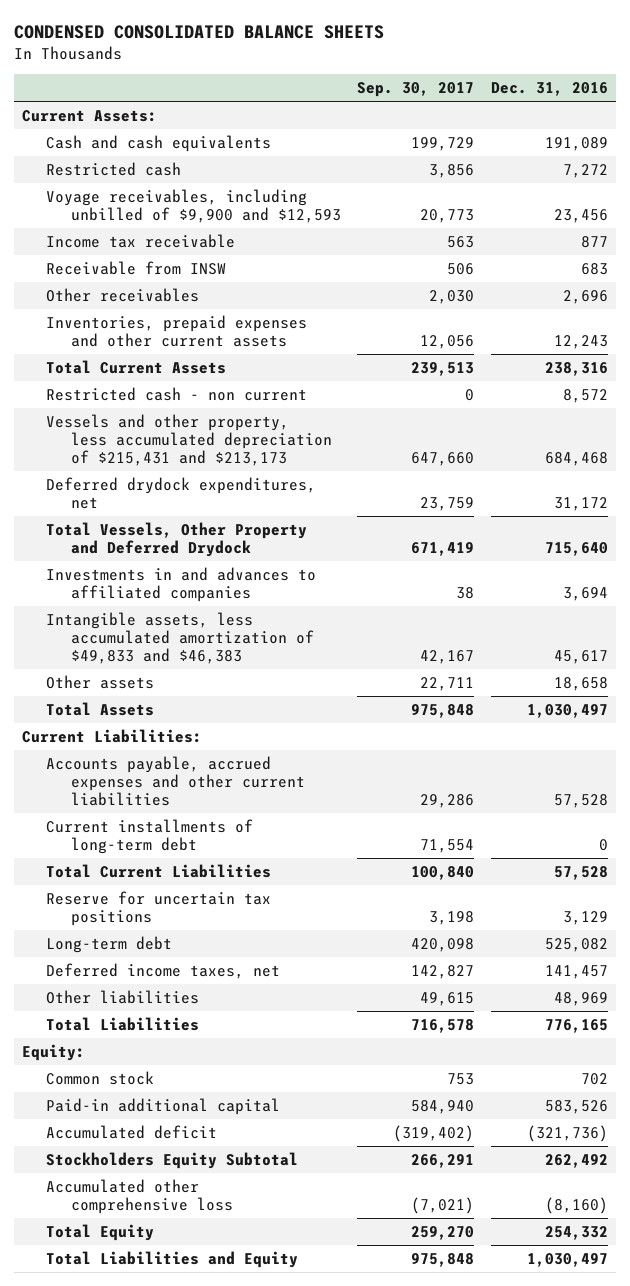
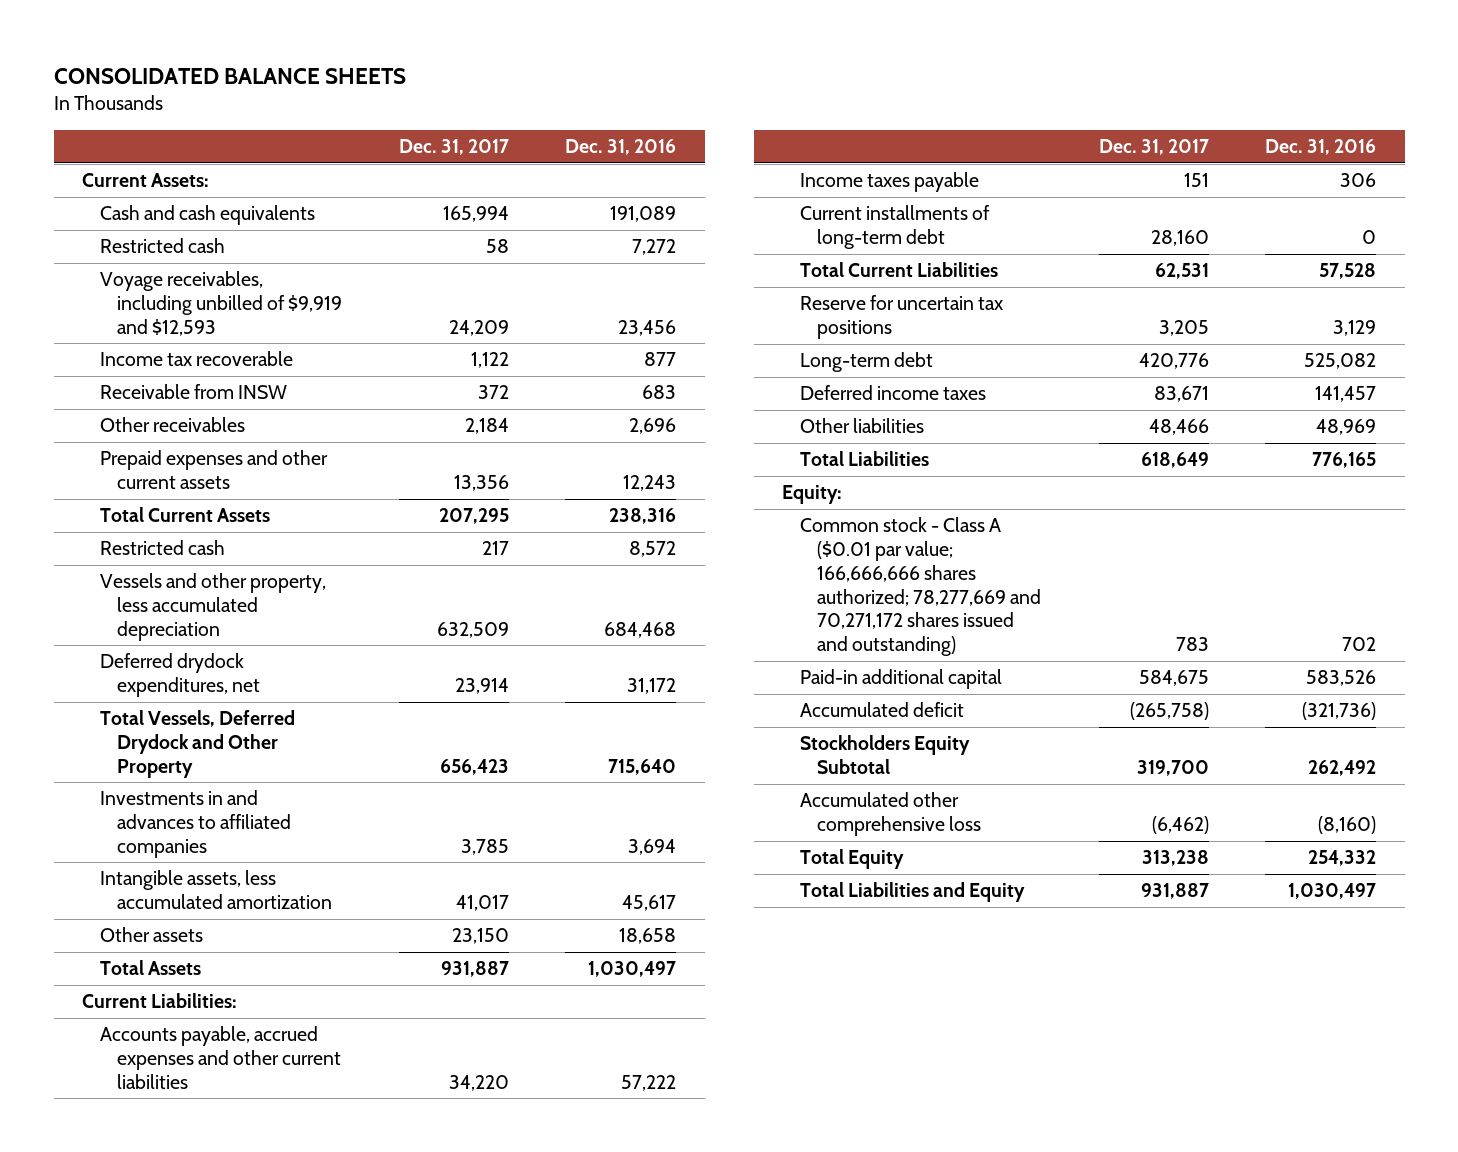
- CONDENSED CONSOLIDATED BALANCE SHEETS
+ CONSOLIDATED BALANCE SHEETS
- | Sep. 30, 2017 | Dec. 31, 2016
+ | Dec. 31, 2017 | Dec. 31, 2016
- Voyage receivables, including unbilled of $9,900 and $12,593 | 20,773 | 23,456
- Income tax receivable | 563 | 877
+ Voyage receivables, including unbilled of $9,919 and $12,593 | 24,209 | 23,456
+ Income tax recoverable | 1,122 | 877
- Inventories, prepaid expenses and other current assets | 12,056 | 12,243
+ Prepaid expenses and other current assets | 13,356 | 12,243
- Restricted cash - non current | 0 | 8,572
- Vessels and other property, less accumulated depreciation of $215,431 and $213,173 | 647,660 | 684,468
+ Restricted cash | 217 | 8,572
+ Vessels and other property, less accumulated depreciation | 632,509 | 684,468
- Total Vessels, Other Property and Deferred Drydock | 671,419 | 715,640
+ Total Vessels, Deferred Drydock and Other Property | 656,423 | 715,640
- Intangible assets, less accumulated amortization of $49,833 and $46,383 | 42,167 | 45,617
+ Intangible assets, less accumulated amortization | 41,017 | 45,617
- Accounts payable, accrued expenses and other current liabilities | 29,286 | 57,528
+ Accounts payable, accrued expenses and other current liabilities | 34,220 | 57,222
+ Income taxes payable | 151 | 306
- Deferred income taxes, net | 142,827 | 141,457
+ Deferred income taxes | 83,671 | 141,457
- Common stock | 753 | 702
+ Common stock - Class A ($0.01 par value; 166,666,666 shares authorized; 78,277,669 and 70,271,172 shares issued and outstanding) | 783 | 702

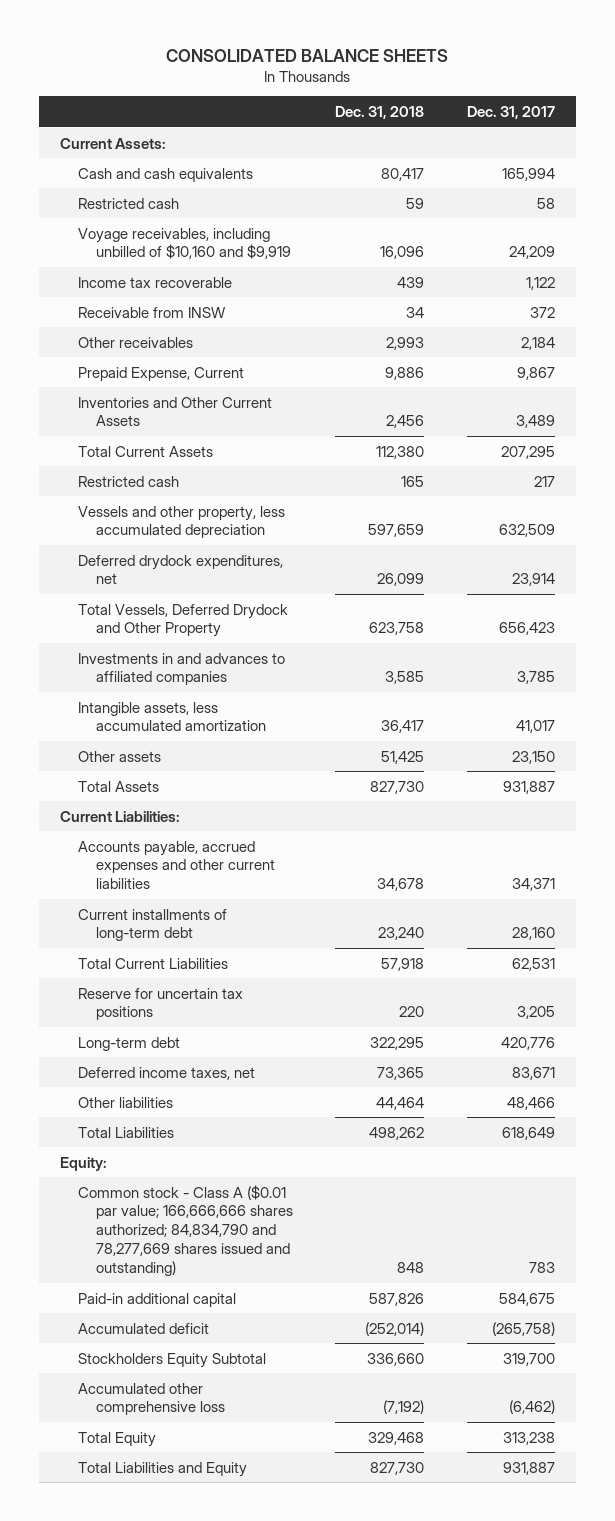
- | Dec. 31, 2017 | Dec. 31, 2016
+ | Dec. 31, 2018 | Dec. 31, 2017
- Voyage receivables, including unbilled of $9,919 and $12,593 | 24,209 | 23,456
+ Voyage receivables, including unbilled of $10,160 and $9,919 | 16,096 | 24,209
- Prepaid expenses and other current assets | 13,356 | 12,243
+ Prepaid Expense, Current | 9,886 | 9,867
+ Inventories and Other Current Assets | 2,456 | 3,489
- Accounts payable, accrued expenses and other current liabilities | 34,220 | 57,222
- Income taxes payable | 151 | 306
+ Accounts payable, accrued expenses and other current liabilities | 34,678 | 34,371
- Deferred income taxes | 83,671 | 141,457
+ Deferred income taxes, net | 73,365 | 83,671
- Common stock - Class A ($0.01 par value; 166,666,666 shares authorized; 78,277,669 and 70,271,172 shares issued and outstanding) | 783 | 702
+ Common stock - Class A ($0.01 par value; 166,666,666 shares authorized; 84,834,790 and 78,277,669 shares issued and outstanding) | 848 | 783

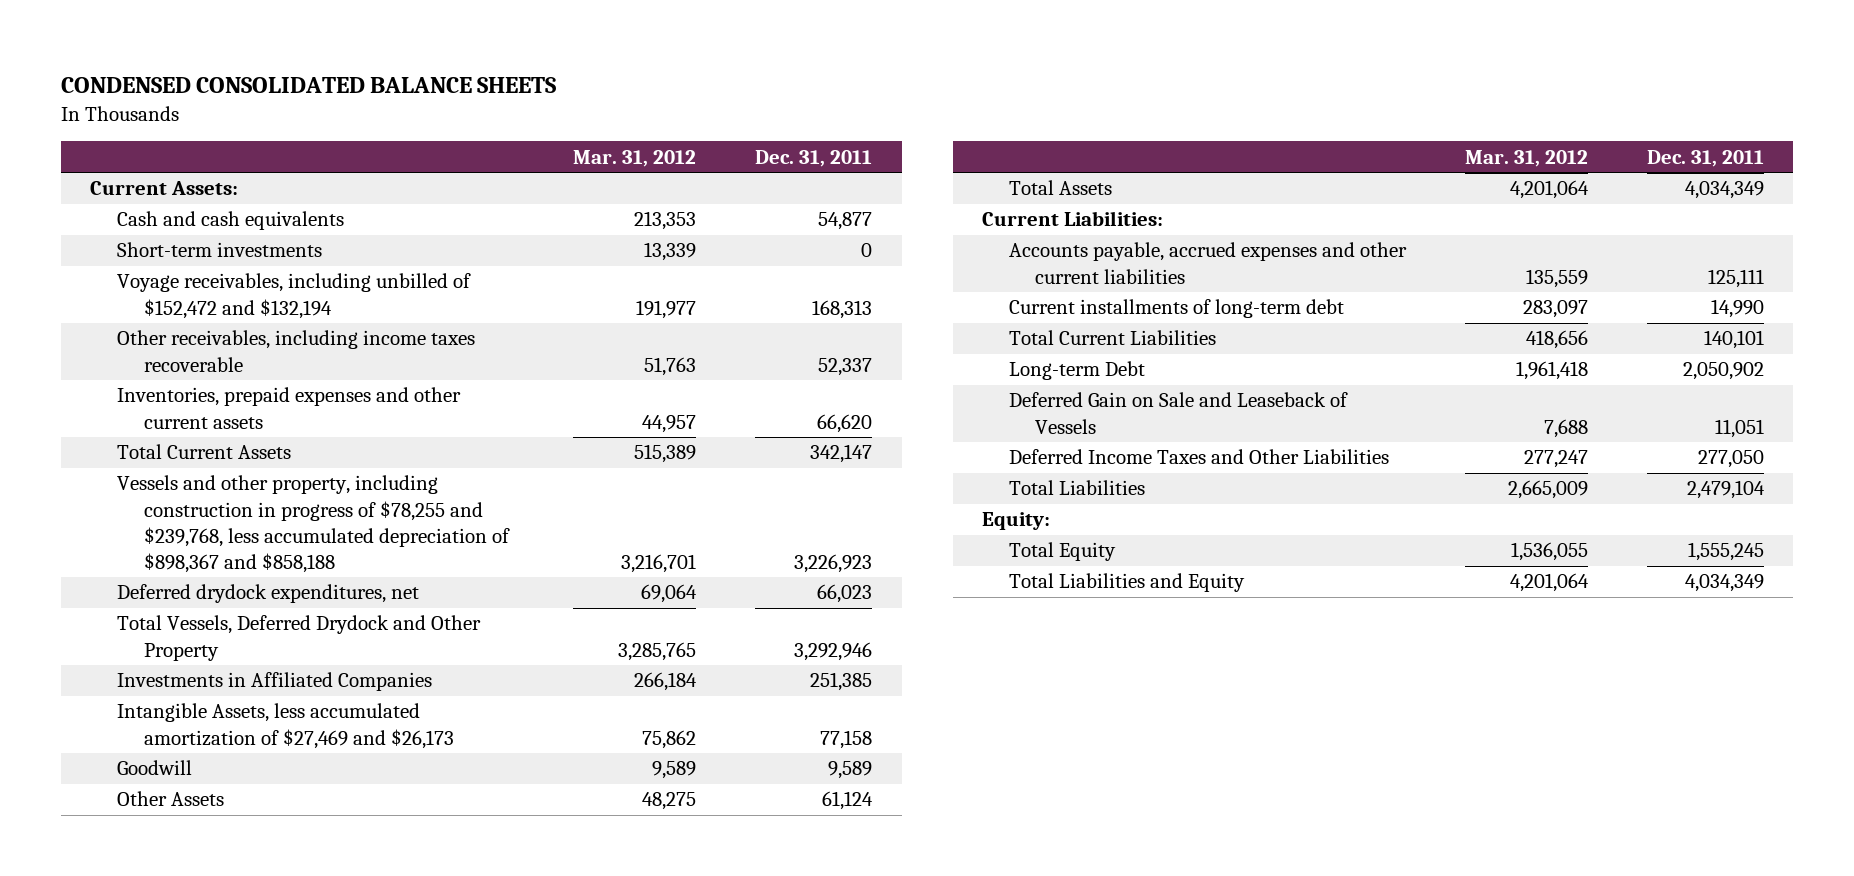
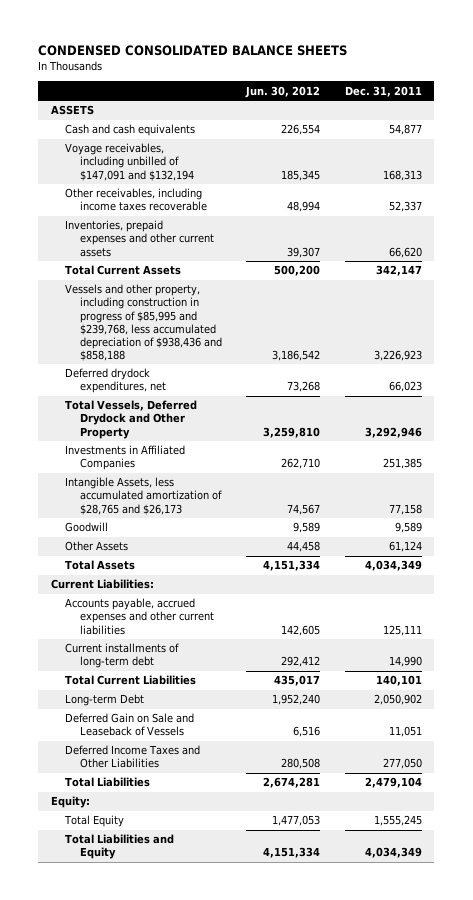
- | Mar. 31, 2012 | Dec. 31, 2011
+ | Jun. 30, 2012 | Dec. 31, 2011
- Current Assets:
+ ASSETS
- Short-term investments | 13,339 | 0
- Voyage receivables, including unbilled of $152,472 and $132,194 | 191,977 | 168,313
+ Voyage receivables, including unbilled of $147,091 and $132,194 | 185,345 | 168,313
- Vessels and other property, including construction in progress of $78,255 and $239,768, less accumulated depreciation of $898,367 and $858,188 | 3,216,701 | 3,226,923
+ Vessels and other property, including construction in progress of $85,995 and $239,768, less accumulated depreciation of $938,436 and $858,188 | 3,186,542 | 3,226,923
- Intangible Assets, less accumulated amortization of $27,469 and $26,173 | 75,862 | 77,158
+ Intangible Assets, less accumulated amortization of $28,765 and $26,173 | 74,567 | 77,158

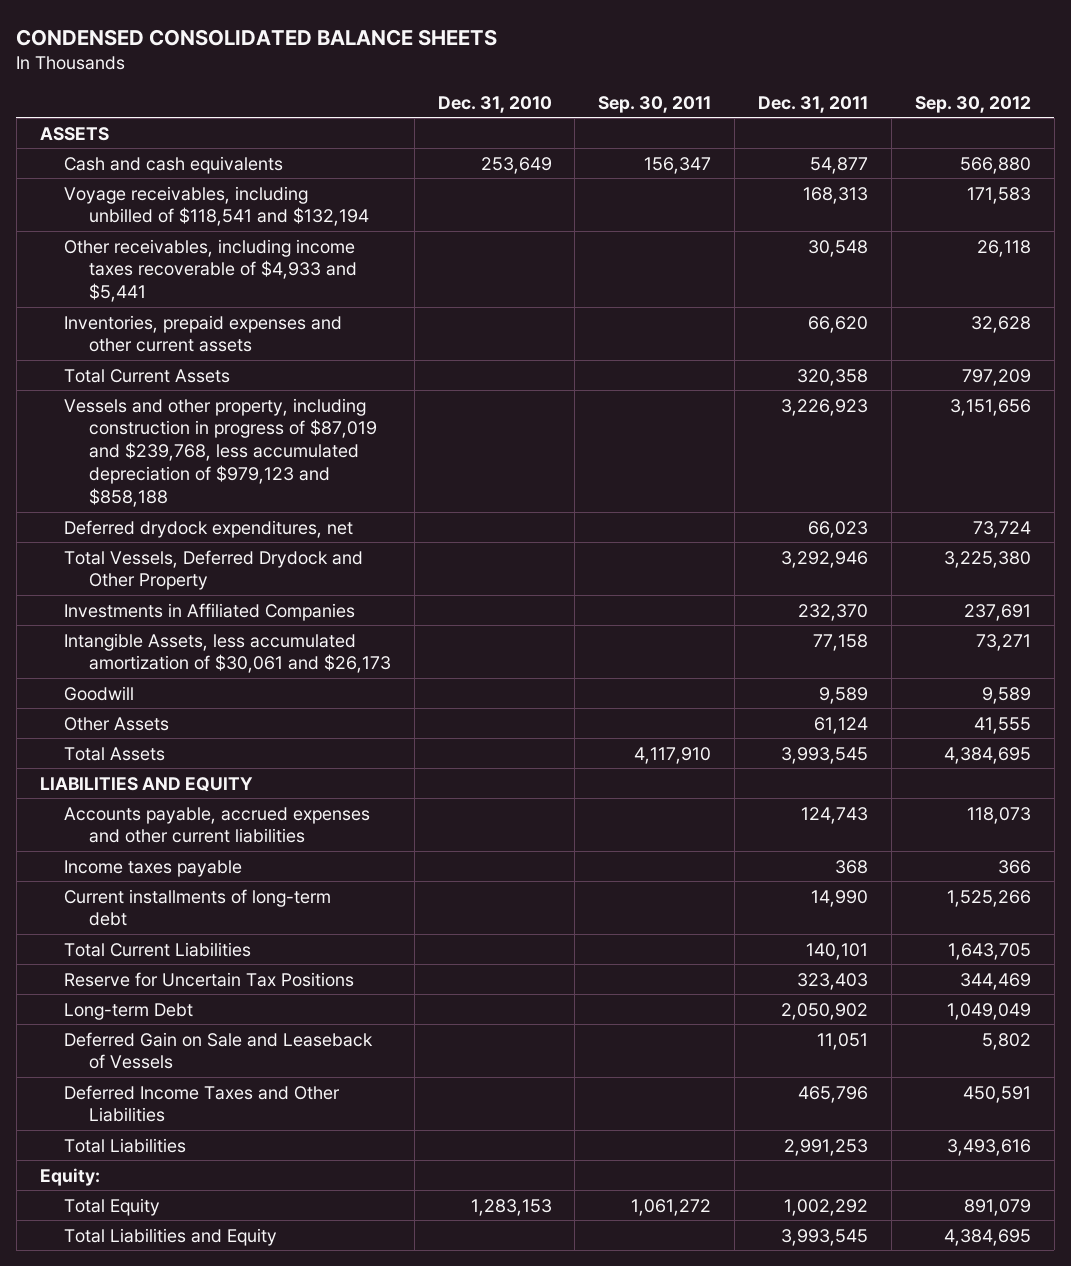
- | Jun. 30, 2012 | Dec. 31, 2011
+ | Dec. 31, 2010 | Sep. 30, 2011 | Dec. 31, 2011 | Sep. 30, 2012
- Voyage receivables, including unbilled of $147,091 and $132,194 | 185,345 | 168,313
- Other receivables, including income taxes recoverable | 48,994 | 52,337
+ Voyage receivables, including unbilled of $118,541 and $132,194 | | | 168,313 | 171,583
+ Other receivables, including income taxes recoverable of $4,933 and $5,441 | | | 30,548 | 26,118
- Total Current Assets | 500,200 | 342,147
- Vessels and other property, including construction in progress of $85,995 and $239,768, less accumulated depreciation of $938,436 and $858,188 | 3,186,542 | 3,226,923
+ Total Current Assets | | | 320,358 | 797,209
+ Vessels and other property, including construction in progress of $87,019 and $239,768, less accumulated depreciation of $979,123 and $858,188 | | | 3,226,923 | 3,151,656
- Investments in Affiliated Companies | 262,710 | 251,385
- Intangible Assets, less accumulated amortization of $28,765 and $26,173 | 74,567 | 77,158
+ Investments in Affiliated Companies | | | 232,370 | 237,691
+ Intangible Assets, less accumulated amortization of $30,061 and $26,173 | | | 77,158 | 73,271
- Total Assets | 4,151,334 | 4,034,349
- Current Liabilities:
- Accounts payable, accrued expenses and other current liabilities | 142,605 | 125,111
+ Total Assets | | 4,117,910 | 3,993,545 | 4,384,695
+ LIABILITIES AND EQUITY
+ Accounts payable, accrued expenses and other current liabilities | | | 124,743 | 118,073
+ Income taxes payable | | | 368 | 366
+ Reserve for Uncertain Tax Positions | | | 323,403 | 344,469
- Deferred Income Taxes and Other Liabilities | 280,508 | 277,050
- Total Liabilities | 2,674,281 | 2,479,104
+ Deferred Income Taxes and Other Liabilities | | | 465,796 | 450,591
+ Total Liabilities | | | 2,991,253 | 3,493,616
- Total Equity | 1,477,053 | 1,555,245
- Total Liabilities and Equity | 4,151,334 | 4,034,349
+ Total Equity | 1,283,153 | 1,061,272 | 1,002,292 | 891,079
+ Total Liabilities and Equity | | | 3,993,545 | 4,384,695

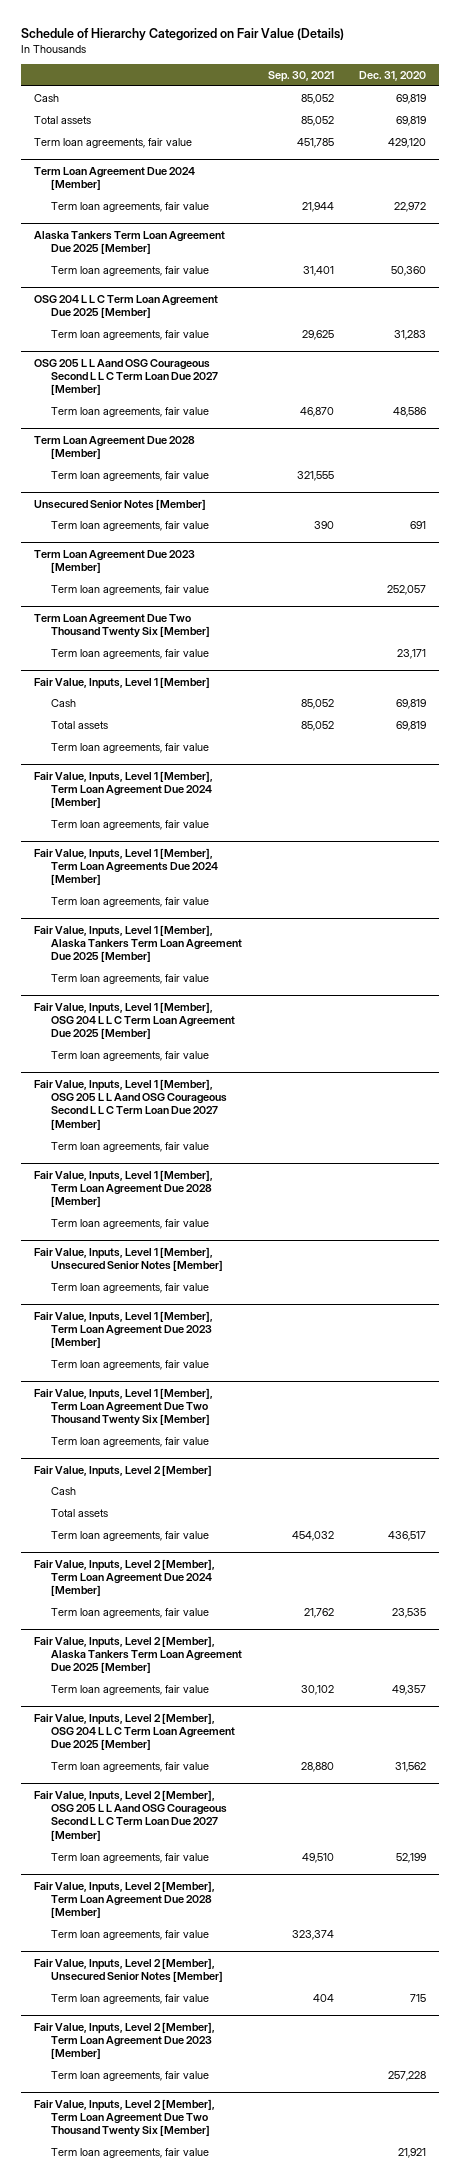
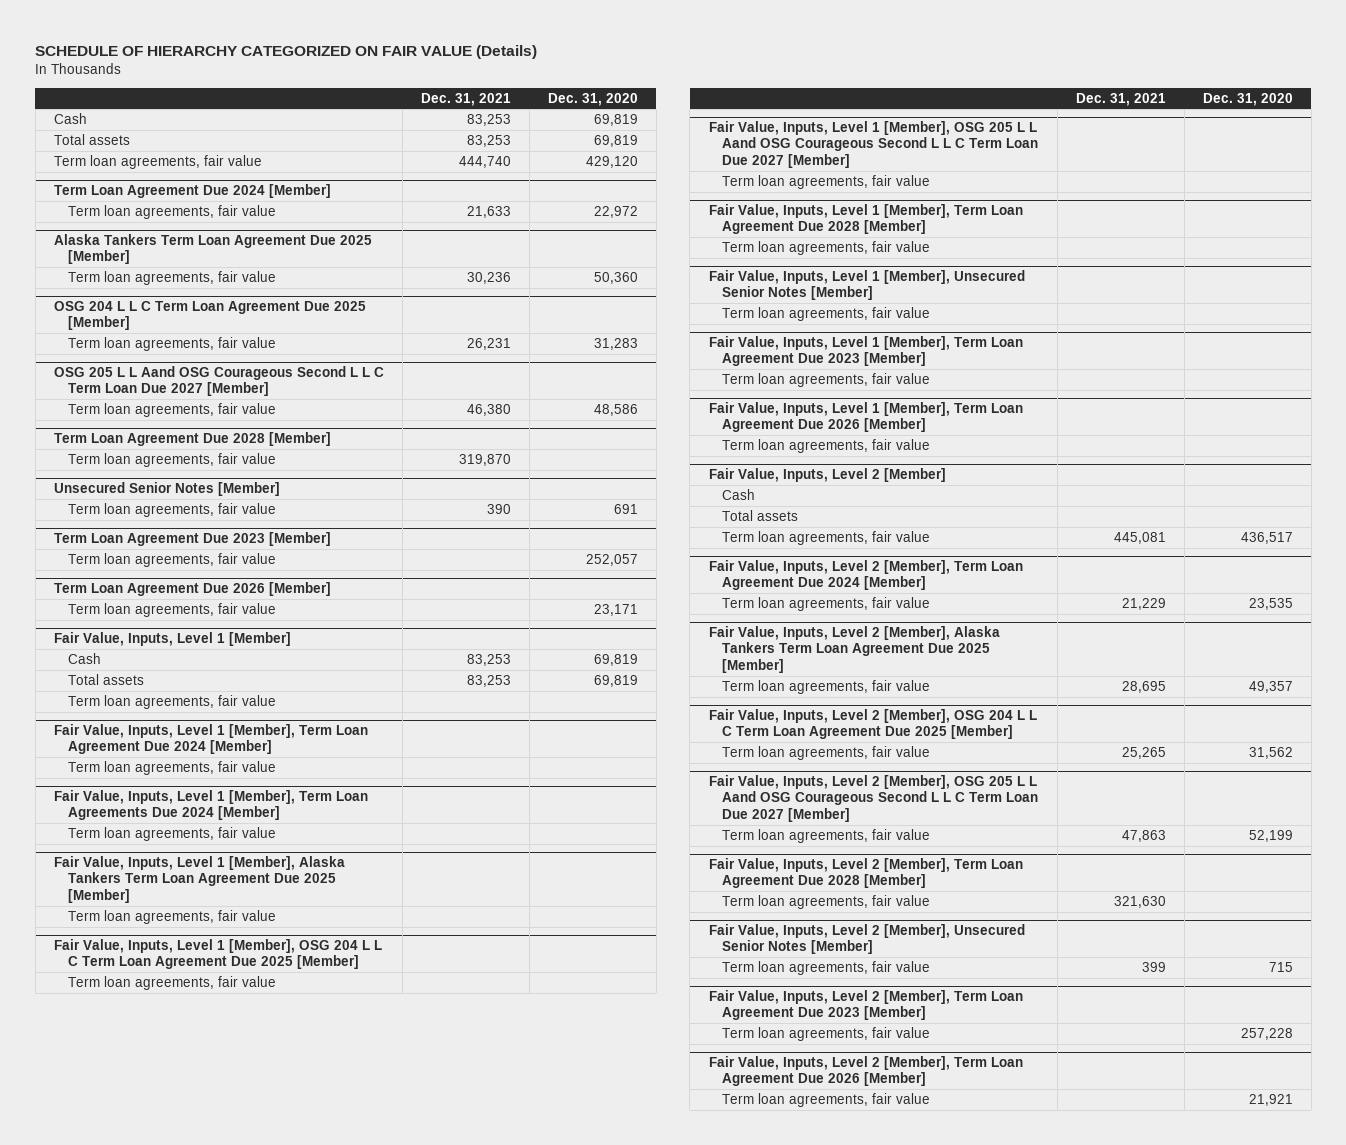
- Schedule of Hierarchy Categorized on Fair Value (Details)
+ SCHEDULE OF HIERARCHY CATEGORIZED ON FAIR VALUE (Details)
- | Sep. 30, 2021 | Dec. 31, 2020
+ | Dec. 31, 2021 | Dec. 31, 2020
- Term Loan Agreement Due Two Thousand Twenty Six [Member]
+ Term Loan Agreement Due 2026 [Member]
- Fair Value, Inputs, Level 1 [Member], Term Loan Agreement Due Two Thousand Twenty Six [Member]
+ Fair Value, Inputs, Level 1 [Member], Term Loan Agreement Due 2026 [Member]
- Fair Value, Inputs, Level 2 [Member], Term Loan Agreement Due Two Thousand Twenty Six [Member]
+ Fair Value, Inputs, Level 2 [Member], Term Loan Agreement Due 2026 [Member]

